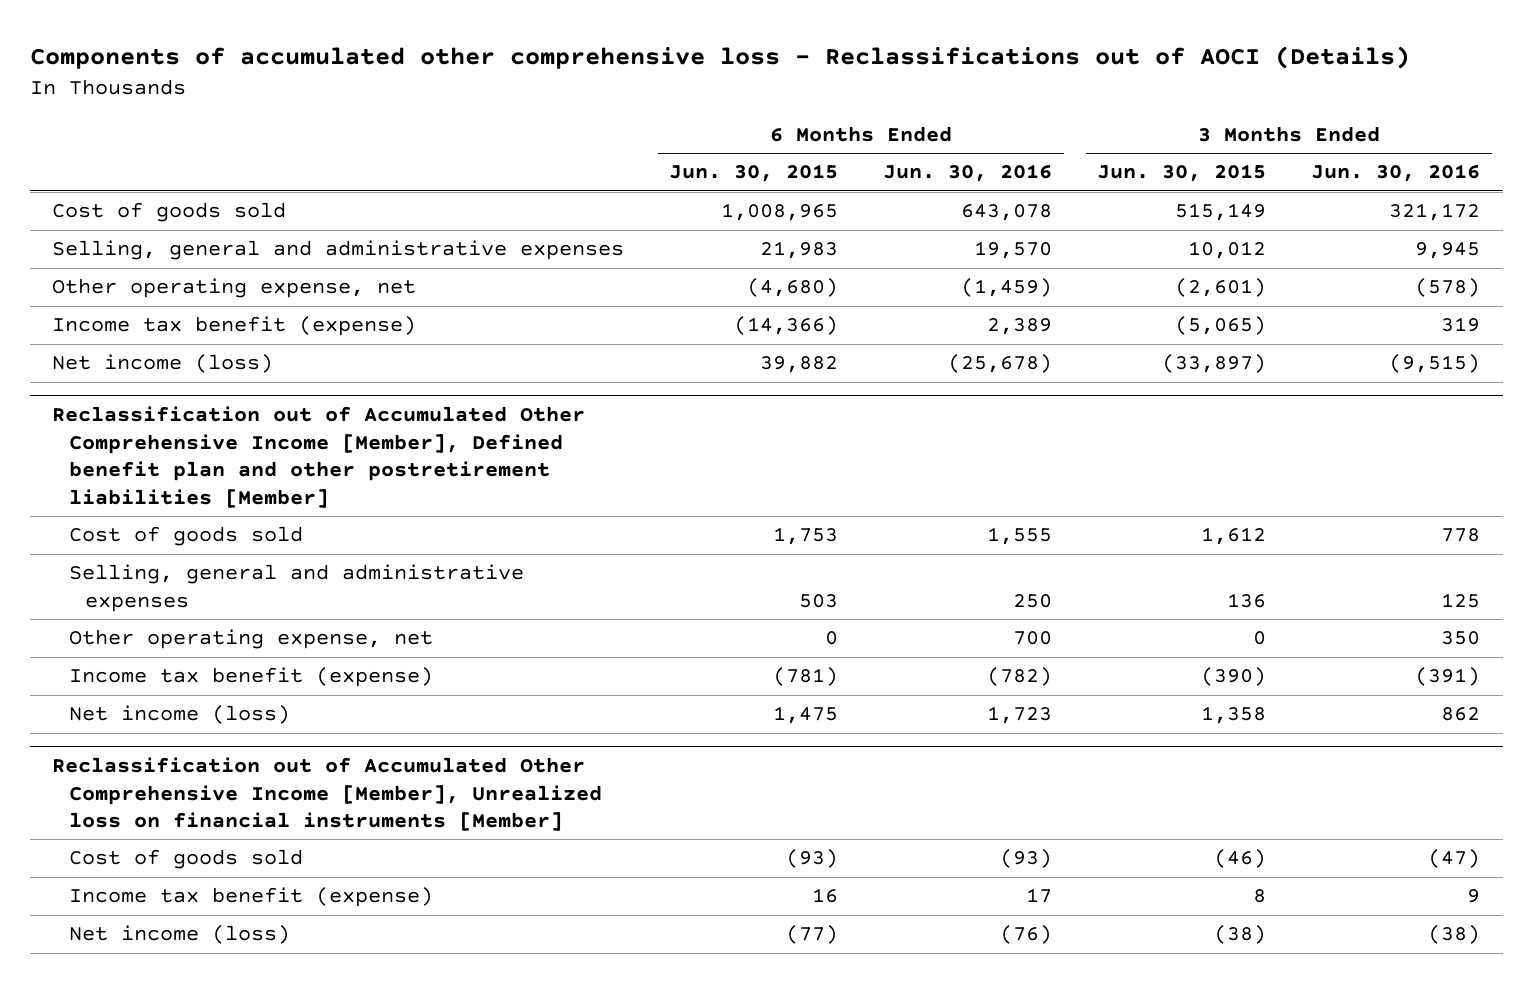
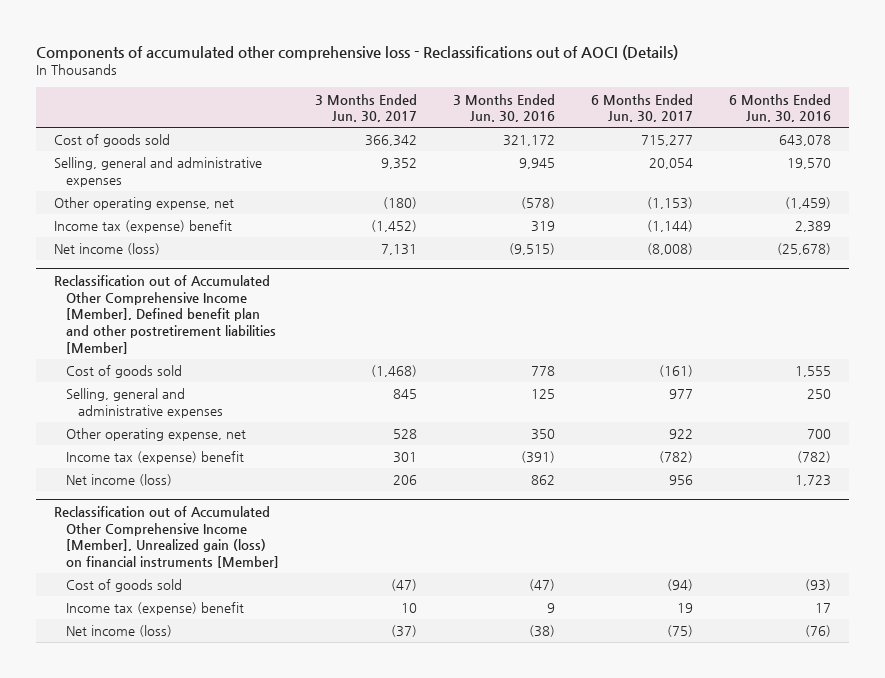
- | 6 Months Ended Jun. 30, 2015 | 6 Months Ended Jun. 30, 2016 | 3 Months Ended Jun. 30, 2015 | 3 Months Ended Jun. 30, 2016
+ | 3 Months Ended Jun. 30, 2017 | 3 Months Ended Jun. 30, 2016 | 6 Months Ended Jun. 30, 2017 | 6 Months Ended Jun. 30, 2016
- Income tax benefit (expense) | (14,366) | 2,389 | (5,065) | 319
+ Income tax (expense) benefit | (1,452) | 319 | (1,144) | 2,389
@ Reclassification out of Accumulated Other Comprehensive Income [Member], Defined benefit plan and other postretirement liabilities [Member]
- Income tax benefit (expense) | (781) | (782) | (390) | (391)
+ Income tax (expense) benefit | 301 | (391) | (782) | (782)
- Reclassification out of Accumulated Other Comprehensive Income [Member], Unrealized loss on financial instruments [Member]
+ Reclassification out of Accumulated Other Comprehensive Income [Member], Unrealized gain (loss) on financial instruments [Member]
- Income tax benefit (expense) | 16 | 17 | 8 | 9
+ Income tax (expense) benefit | 10 | 9 | 19 | 17

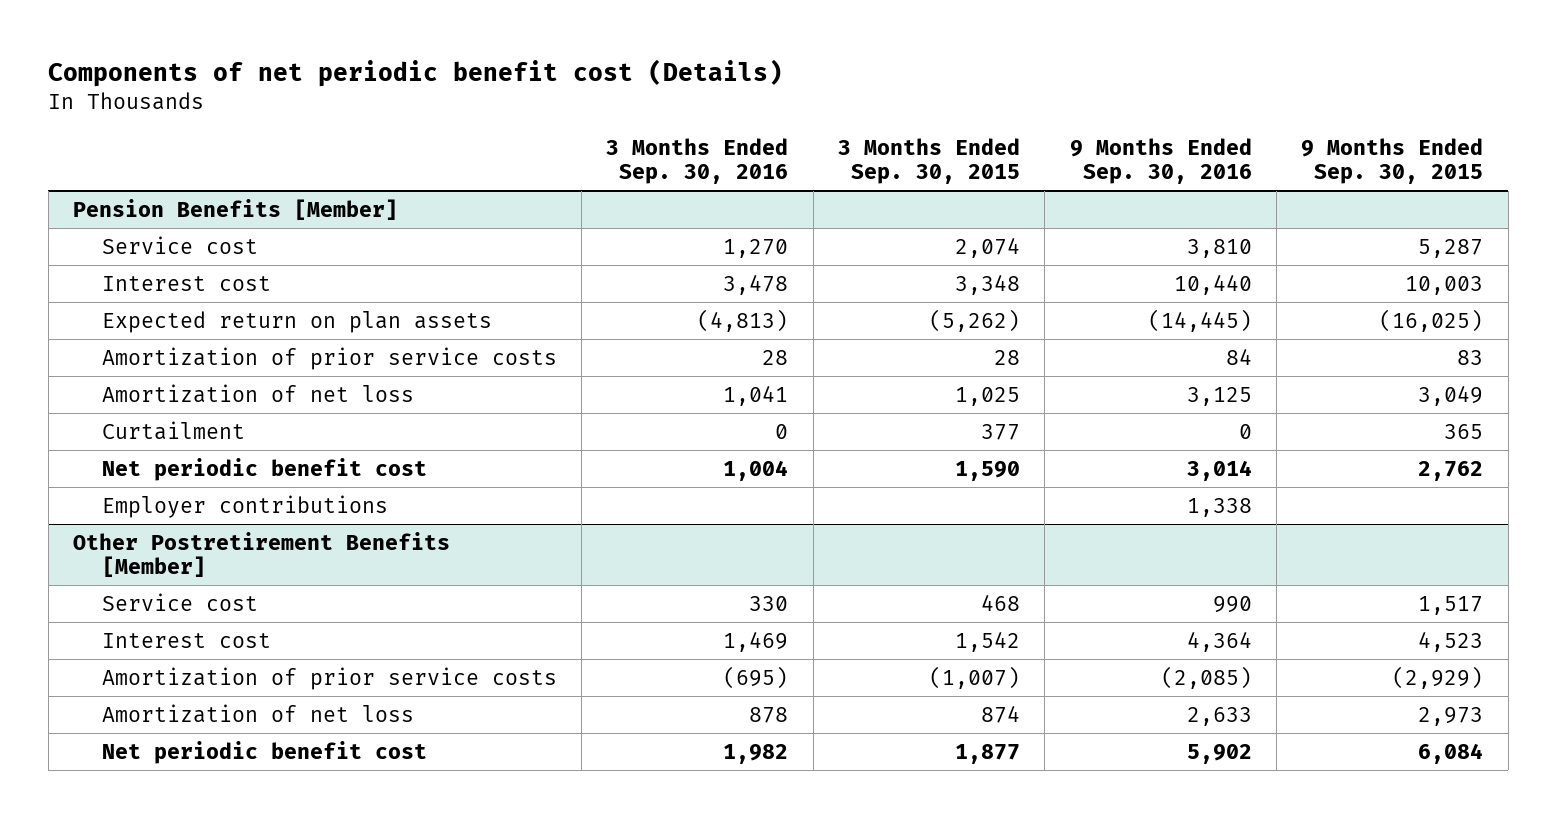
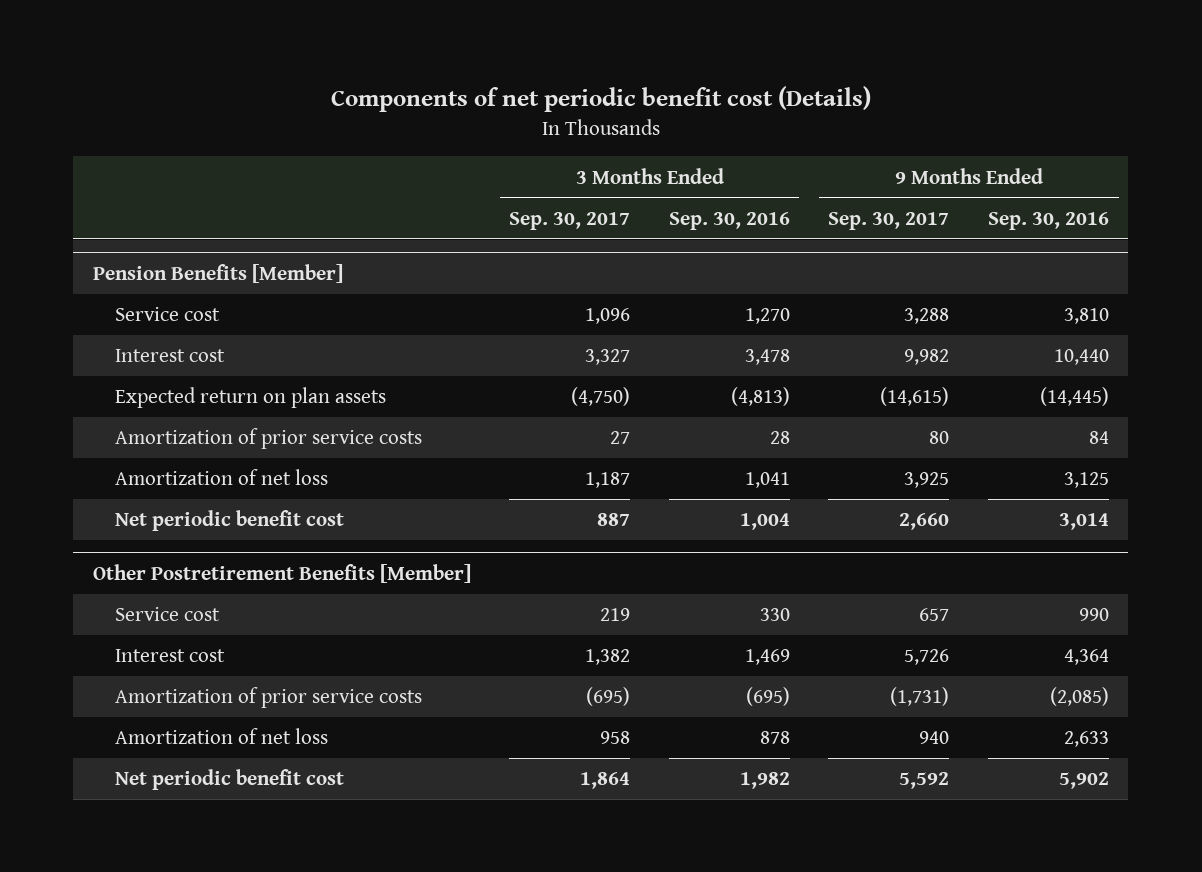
- | 3 Months Ended Sep. 30, 2016 | 3 Months Ended Sep. 30, 2015 | 9 Months Ended Sep. 30, 2016 | 9 Months Ended Sep. 30, 2015
+ | 3 Months Ended Sep. 30, 2017 | 3 Months Ended Sep. 30, 2016 | 9 Months Ended Sep. 30, 2017 | 9 Months Ended Sep. 30, 2016
@ Pension Benefits [Member]
- Curtailment | 0 | 377 | 0 | 365
- Employer contributions | | | 1,338 |

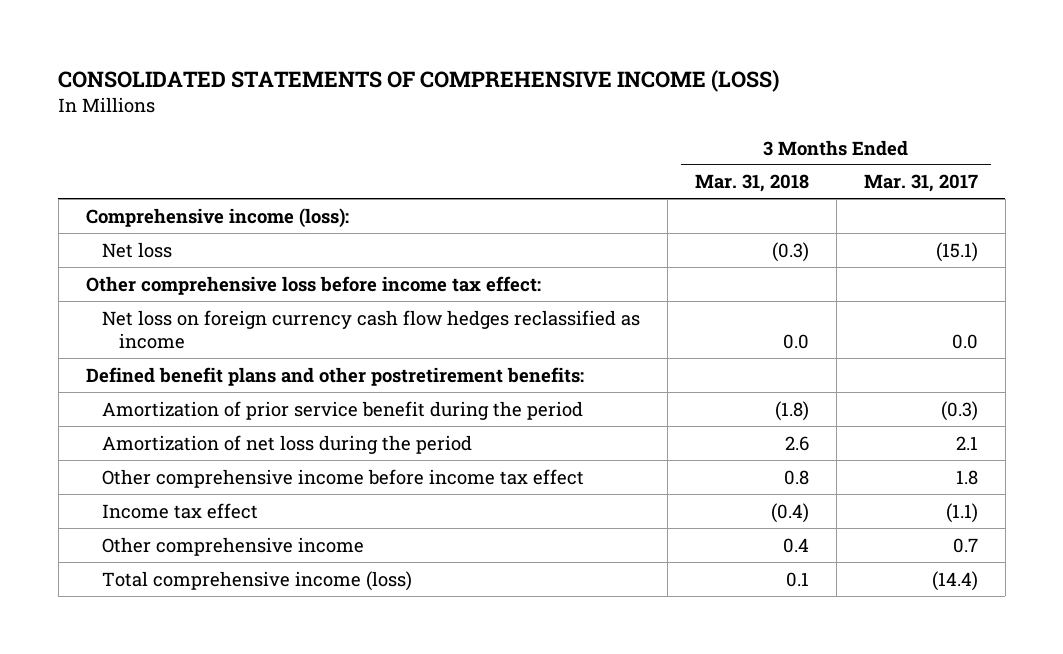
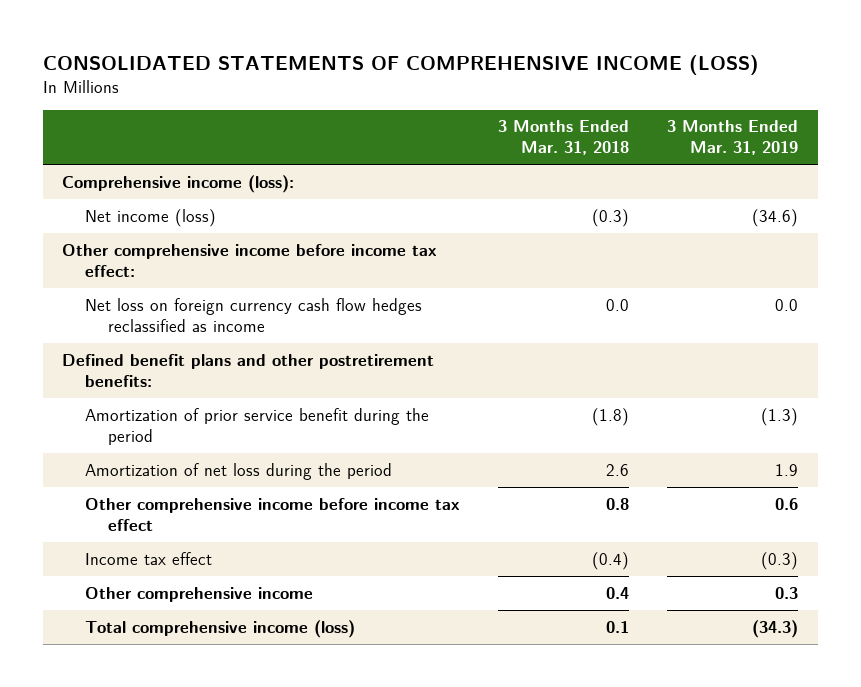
- | 3 Months Ended Mar. 31, 2018 | 3 Months Ended Mar. 31, 2017
+ | 3 Months Ended Mar. 31, 2018 | 3 Months Ended Mar. 31, 2019
- Net loss | (0.3) | (15.1)
- Other comprehensive loss before income tax effect:
+ Net income (loss) | (0.3) | (34.6)
+ Other comprehensive income before income tax effect:

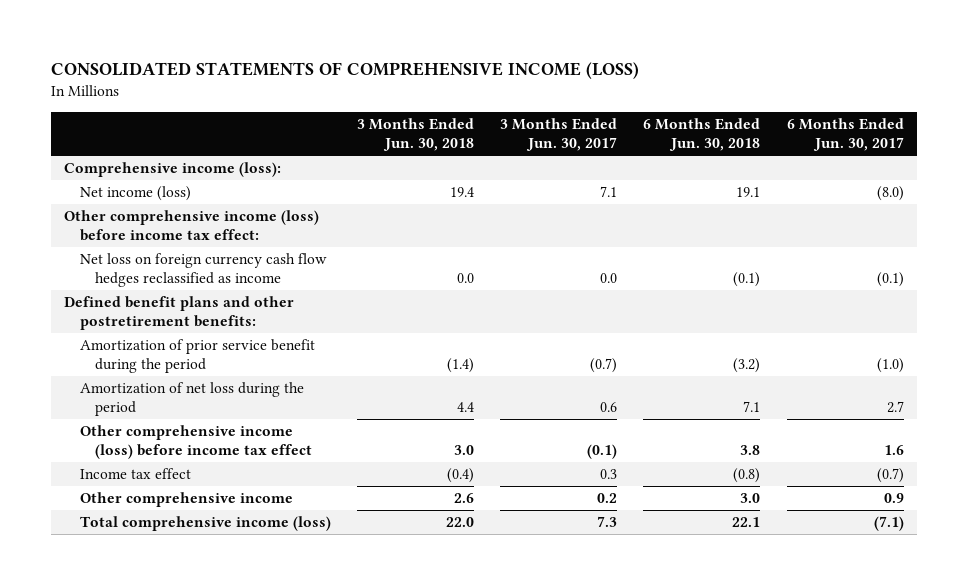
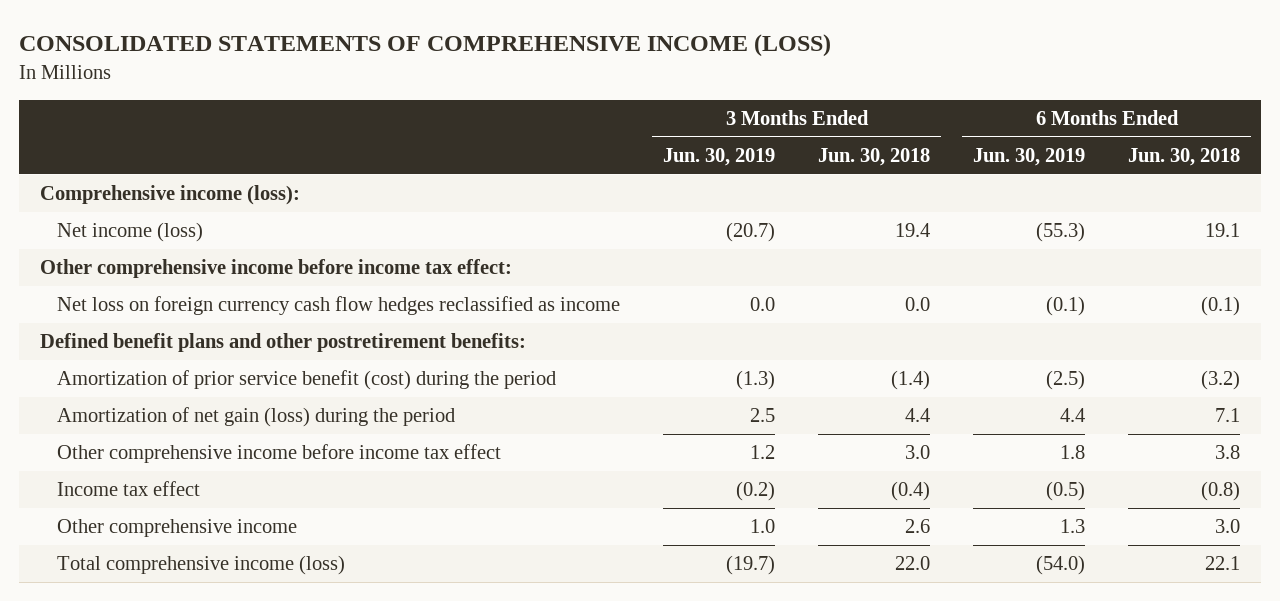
- | 3 Months Ended Jun. 30, 2018 | 3 Months Ended Jun. 30, 2017 | 6 Months Ended Jun. 30, 2018 | 6 Months Ended Jun. 30, 2017
+ | 3 Months Ended Jun. 30, 2019 | 3 Months Ended Jun. 30, 2018 | 6 Months Ended Jun. 30, 2019 | 6 Months Ended Jun. 30, 2018
- Other comprehensive income (loss) before income tax effect:
+ Other comprehensive income before income tax effect:
- Amortization of prior service benefit during the period | (1.4) | (0.7) | (3.2) | (1.0)
- Amortization of net loss during the period | 4.4 | 0.6 | 7.1 | 2.7
- Other comprehensive income (loss) before income tax effect | 3.0 | (0.1) | 3.8 | 1.6
+ Amortization of prior service benefit (cost) during the period | (1.3) | (1.4) | (2.5) | (3.2)
+ Amortization of net gain (loss) during the period | 2.5 | 4.4 | 4.4 | 7.1
+ Other comprehensive income before income tax effect | 1.2 | 3.0 | 1.8 | 3.8

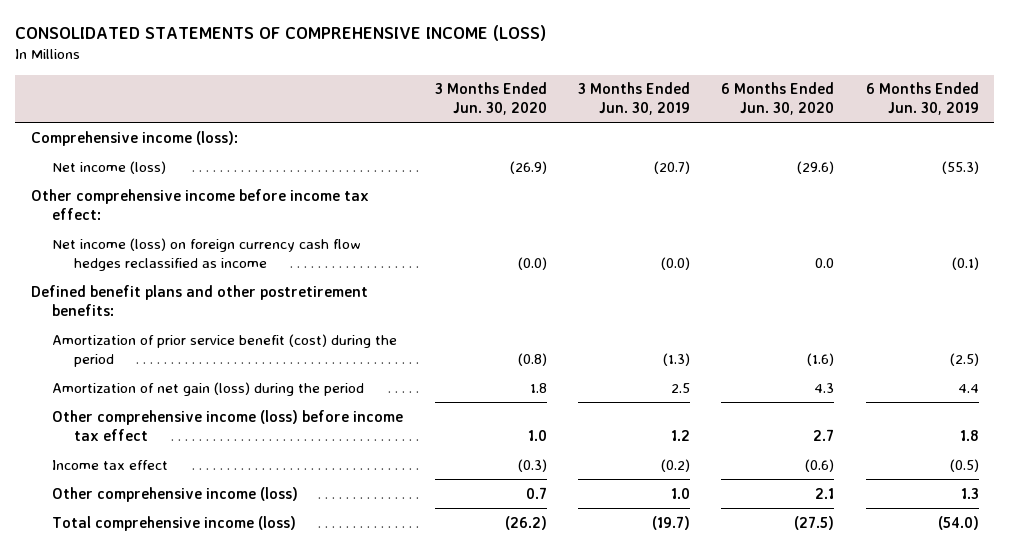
- | 3 Months Ended Jun. 30, 2019 | 3 Months Ended Jun. 30, 2018 | 6 Months Ended Jun. 30, 2019 | 6 Months Ended Jun. 30, 2018
+ | 3 Months Ended Jun. 30, 2020 | 3 Months Ended Jun. 30, 2019 | 6 Months Ended Jun. 30, 2020 | 6 Months Ended Jun. 30, 2019
- Net loss on foreign currency cash flow hedges reclassified as income | 0.0 | 0.0 | (0.1) | (0.1)
+ Net income (loss) on foreign currency cash flow hedges reclassified as income | (0.0) | (0.0) | 0.0 | (0.1)
- Other comprehensive income before income tax effect | 1.2 | 3.0 | 1.8 | 3.8
+ Other comprehensive income (loss) before income tax effect | 1.0 | 1.2 | 2.7 | 1.8
- Other comprehensive income | 1.0 | 2.6 | 1.3 | 3.0
+ Other comprehensive income (loss) | 0.7 | 1.0 | 2.1 | 1.3

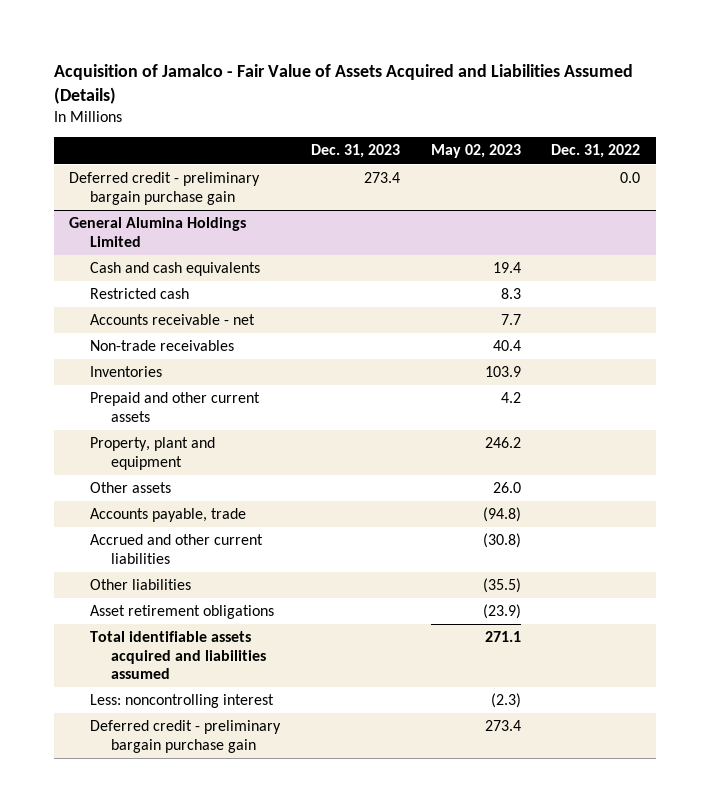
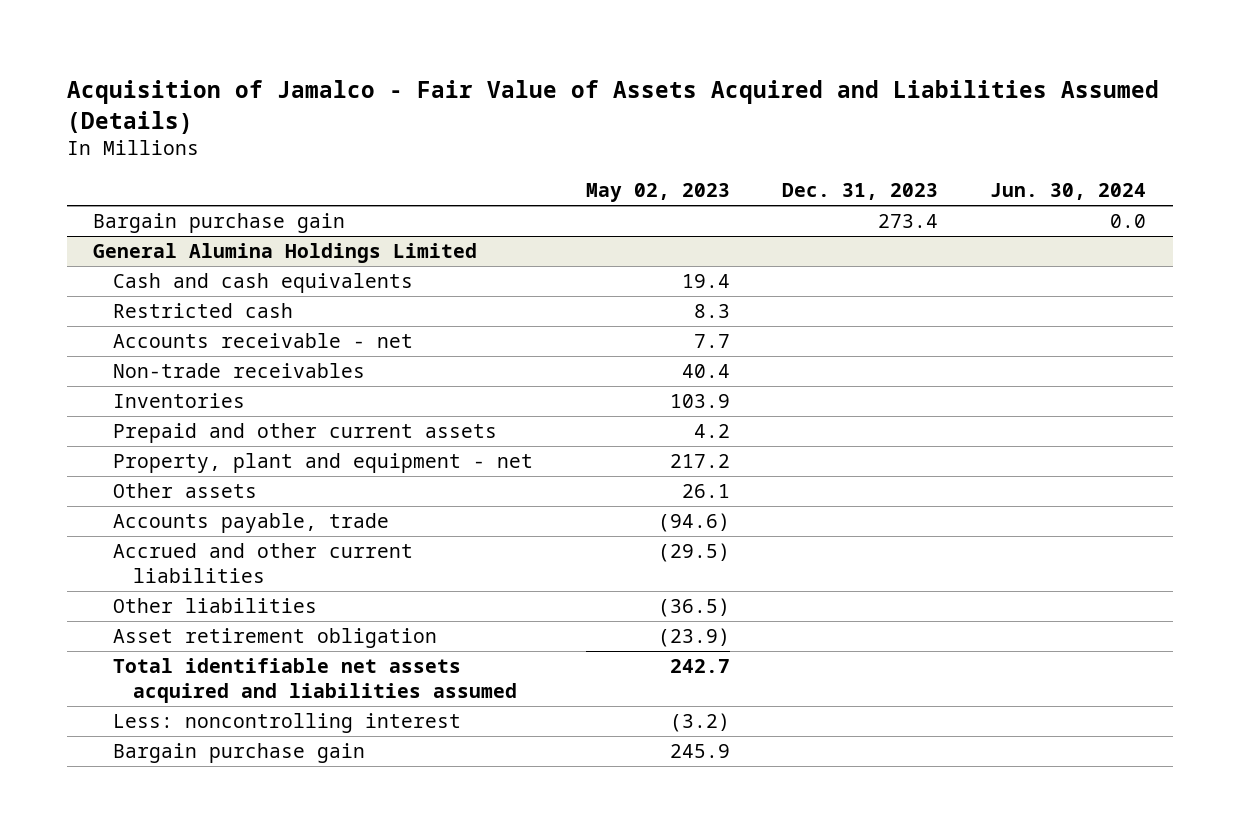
- | Dec. 31, 2023 | May 02, 2023 | Dec. 31, 2022
+ | May 02, 2023 | Dec. 31, 2023 | Jun. 30, 2024
- Deferred credit - preliminary bargain purchase gain | 273.4 | | 0.0
+ Bargain purchase gain | | 273.4 | 0.0
@ General Alumina Holdings Limited
- Property, plant and equipment | | 246.2 |
- Other assets | | 26.0 |
- Accounts payable, trade | | (94.8) |
- Accrued and other current liabilities | | (30.8) |
- Other liabilities | | (35.5) |
- Asset retirement obligations | | (23.9) |
- Total identifiable assets acquired and liabilities assumed | | 271.1 |
- Less: noncontrolling interest | | (2.3) |
- Deferred credit - preliminary bargain purchase gain | | 273.4 |
+ Property, plant and equipment - net | 217.2 | |
+ Other assets | 26.1 | |
+ Accounts payable, trade | (94.6) | |
+ Accrued and other current liabilities | (29.5) | |
+ Other liabilities | (36.5) | |
+ Asset retirement obligation | (23.9) | |
+ Total identifiable net assets acquired and liabilities assumed | 242.7 | |
+ Less: noncontrolling interest | (3.2) | |
+ Bargain purchase gain | 245.9 | |

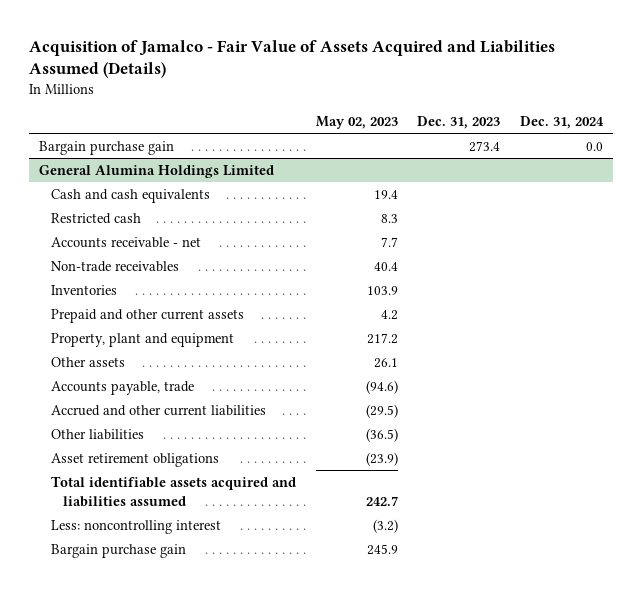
- | May 02, 2023 | Dec. 31, 2023 | Jun. 30, 2024
+ | May 02, 2023 | Dec. 31, 2023 | Dec. 31, 2024
@ General Alumina Holdings Limited
- Property, plant and equipment - net | 217.2 | |
+ Property, plant and equipment | 217.2 | |
- Asset retirement obligation | (23.9) | |
- Total identifiable net assets acquired and liabilities assumed | 242.7 | |
+ Asset retirement obligations | (23.9) | |
+ Total identifiable assets acquired and liabilities assumed | 242.7 | |

